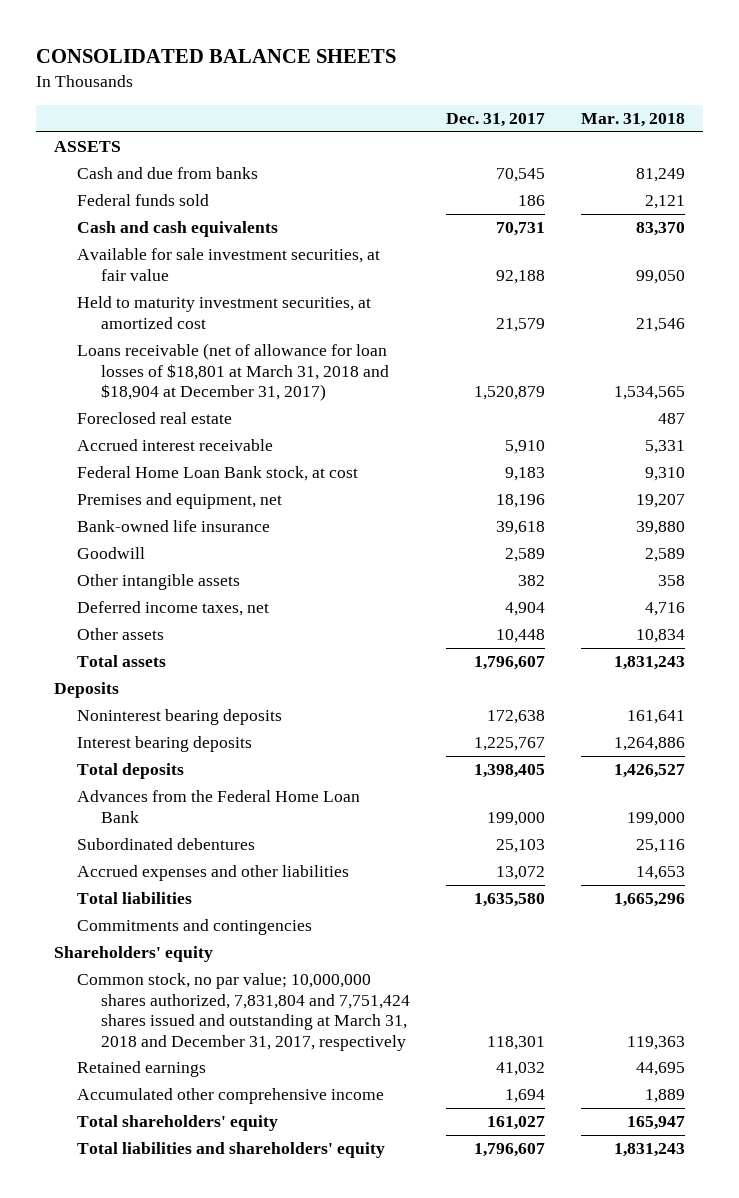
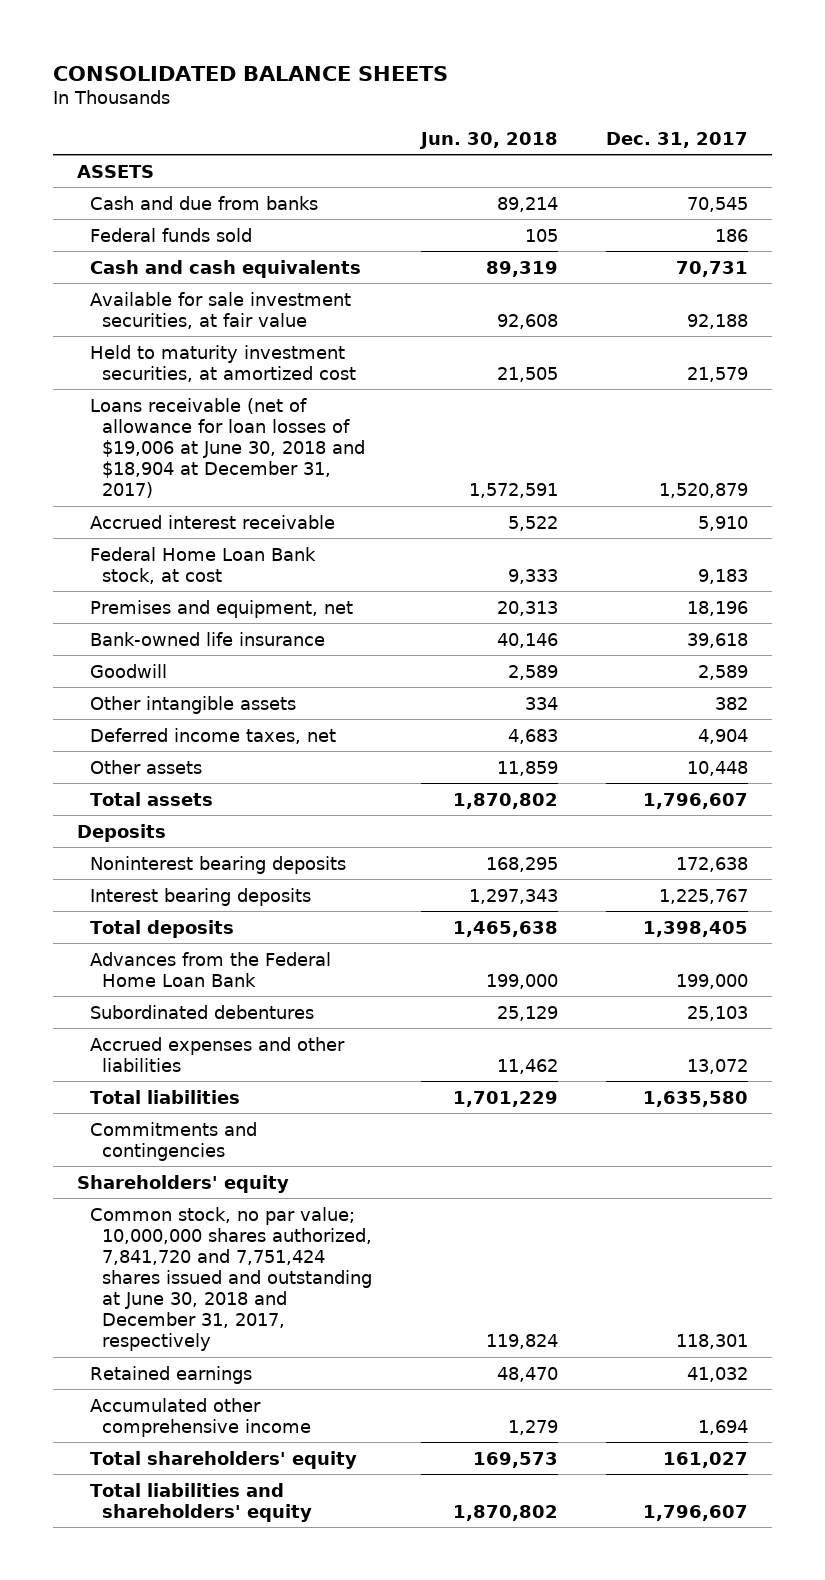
- | Dec. 31, 2017 | Mar. 31, 2018
+ | Jun. 30, 2018 | Dec. 31, 2017
- Loans receivable (net of allowance for loan losses of $18,801 at March 31, 2018 and $18,904 at December 31, 2017) | 1,520,879 | 1,534,565
- Foreclosed real estate | | 487
+ Loans receivable (net of allowance for loan losses of $19,006 at June 30, 2018 and $18,904 at December 31, 2017) | 1,572,591 | 1,520,879
- Common stock, no par value; 10,000,000 shares authorized, 7,831,804 and 7,751,424 shares issued and outstanding at March 31, 2018 and December 31, 2017, respectively | 118,301 | 119,363
+ Common stock, no par value; 10,000,000 shares authorized, 7,841,720 and 7,751,424 shares issued and outstanding at June 30, 2018 and December 31, 2017, respectively | 119,824 | 118,301

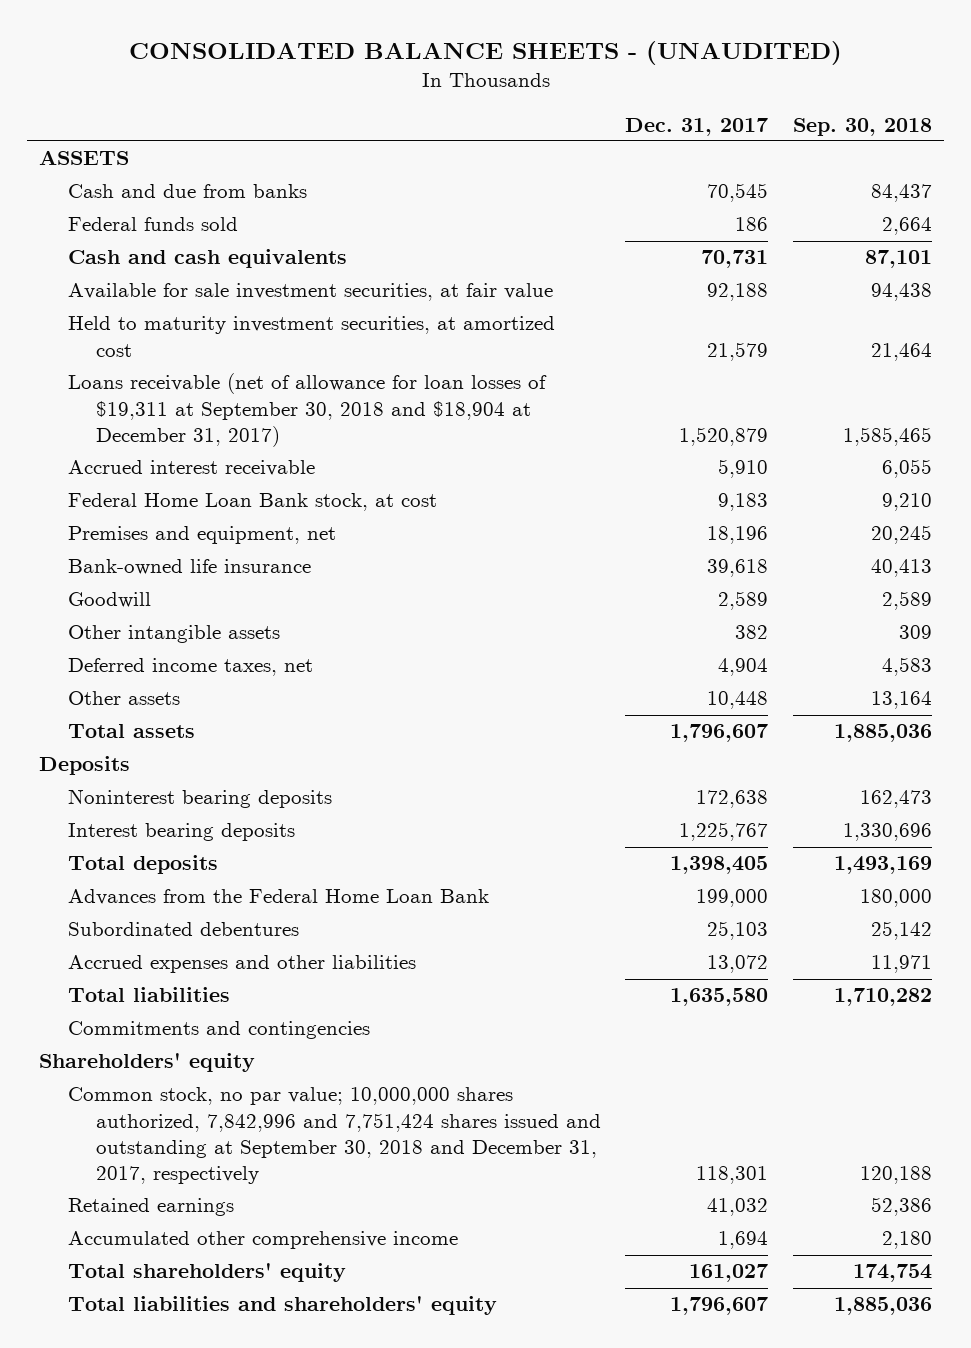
- CONSOLIDATED BALANCE SHEETS
+ CONSOLIDATED BALANCE SHEETS - (UNAUDITED)
- | Jun. 30, 2018 | Dec. 31, 2017
+ | Dec. 31, 2017 | Sep. 30, 2018
- Loans receivable (net of allowance for loan losses of $19,006 at June 30, 2018 and $18,904 at December 31, 2017) | 1,572,591 | 1,520,879
+ Loans receivable (net of allowance for loan losses of $19,311 at September 30, 2018 and $18,904 at December 31, 2017) | 1,520,879 | 1,585,465
- Common stock, no par value; 10,000,000 shares authorized, 7,841,720 and 7,751,424 shares issued and outstanding at June 30, 2018 and December 31, 2017, respectively | 119,824 | 118,301
+ Common stock, no par value; 10,000,000 shares authorized, 7,842,996 and 7,751,424 shares issued and outstanding at September 30, 2018 and December 31, 2017, respectively | 118,301 | 120,188

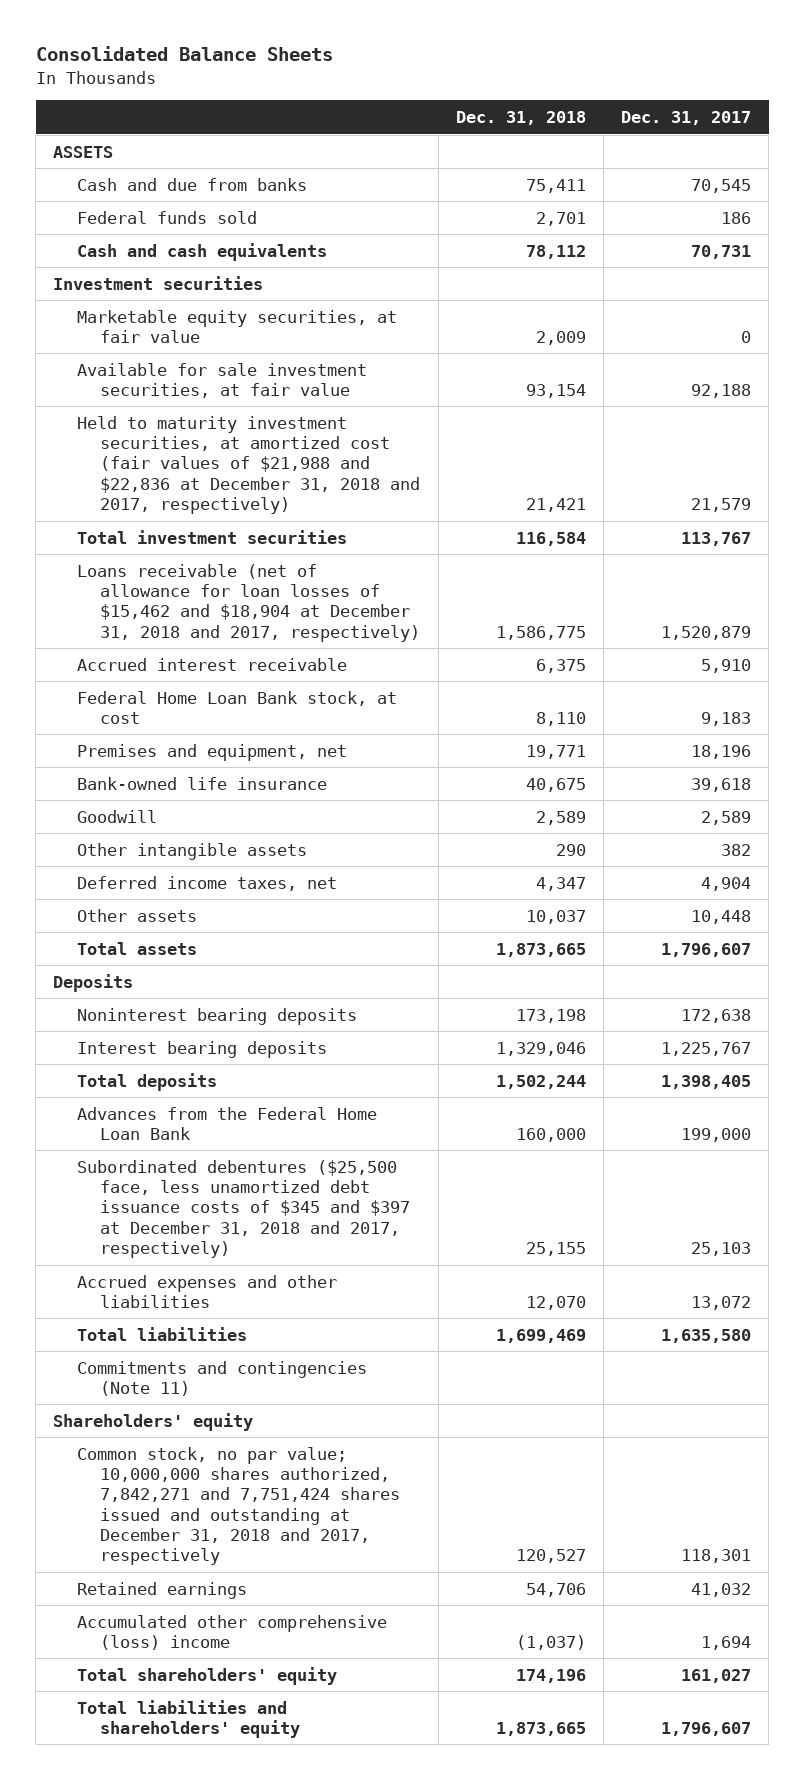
- CONSOLIDATED BALANCE SHEETS - (UNAUDITED)
+ Consolidated Balance Sheets
- | Dec. 31, 2017 | Sep. 30, 2018
+ | Dec. 31, 2018 | Dec. 31, 2017
+ Investment securities
+ Marketable equity securities, at fair value | 2,009 | 0
- Held to maturity investment securities, at amortized cost | 21,579 | 21,464
- Loans receivable (net of allowance for loan losses of $19,311 at September 30, 2018 and $18,904 at December 31, 2017) | 1,520,879 | 1,585,465
+ Held to maturity investment securities, at amortized cost (fair values of $21,988 and $22,836 at December 31, 2018 and 2017, respectively) | 21,421 | 21,579
+ Total investment securities | 116,584 | 113,767
+ Loans receivable (net of allowance for loan losses of $15,462 and $18,904 at December 31, 2018 and 2017, respectively) | 1,586,775 | 1,520,879
- Subordinated debentures | 25,103 | 25,142
+ Subordinated debentures ($25,500 face, less unamortized debt issuance costs of $345 and $397 at December 31, 2018 and 2017, respectively) | 25,155 | 25,103
- Commitments and contingencies
+ Commitments and contingencies (Note 11)
- Common stock, no par value; 10,000,000 shares authorized, 7,842,996 and 7,751,424 shares issued and outstanding at September 30, 2018 and December 31, 2017, respectively | 118,301 | 120,188
+ Common stock, no par value; 10,000,000 shares authorized, 7,842,271 and 7,751,424 shares issued and outstanding at December 31, 2018 and 2017, respectively | 120,527 | 118,301
- Accumulated other comprehensive income | 1,694 | 2,180
+ Accumulated other comprehensive (loss) income | (1,037) | 1,694

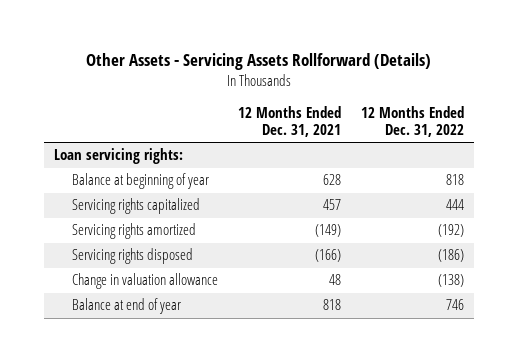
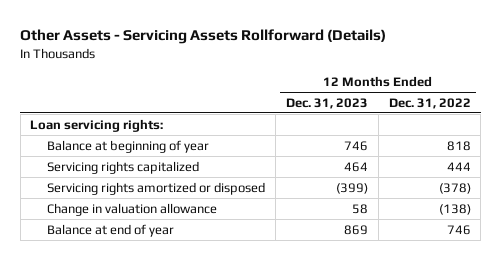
- | 12 Months Ended Dec. 31, 2021 | 12 Months Ended Dec. 31, 2022
+ | 12 Months Ended Dec. 31, 2023 | 12 Months Ended Dec. 31, 2022
- Servicing rights amortized | (149) | (192)
- Servicing rights disposed | (166) | (186)
+ Servicing rights amortized or disposed | (399) | (378)

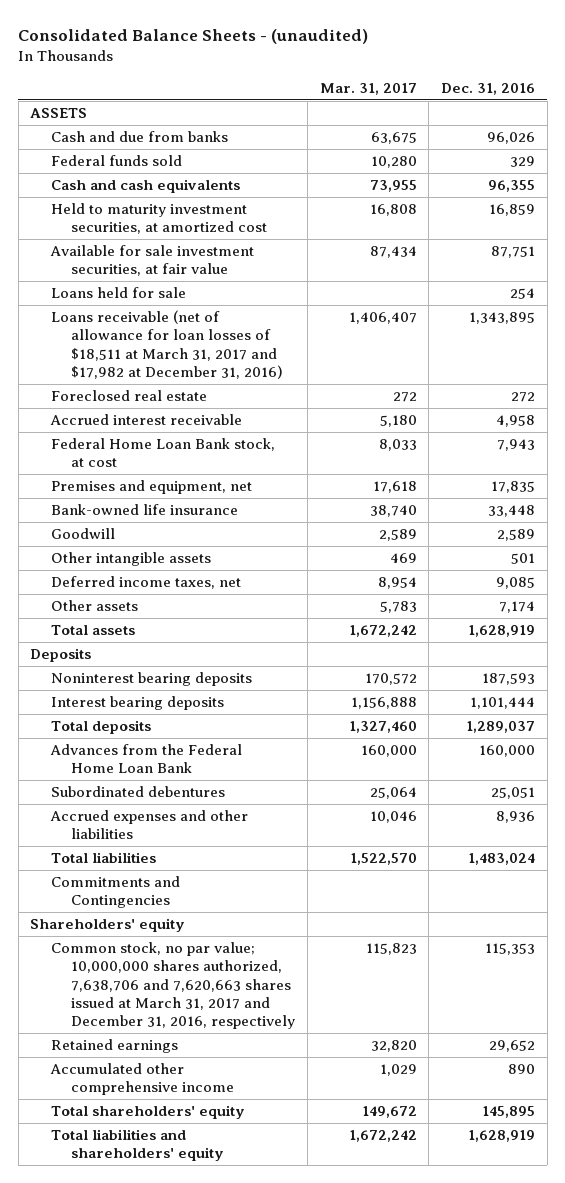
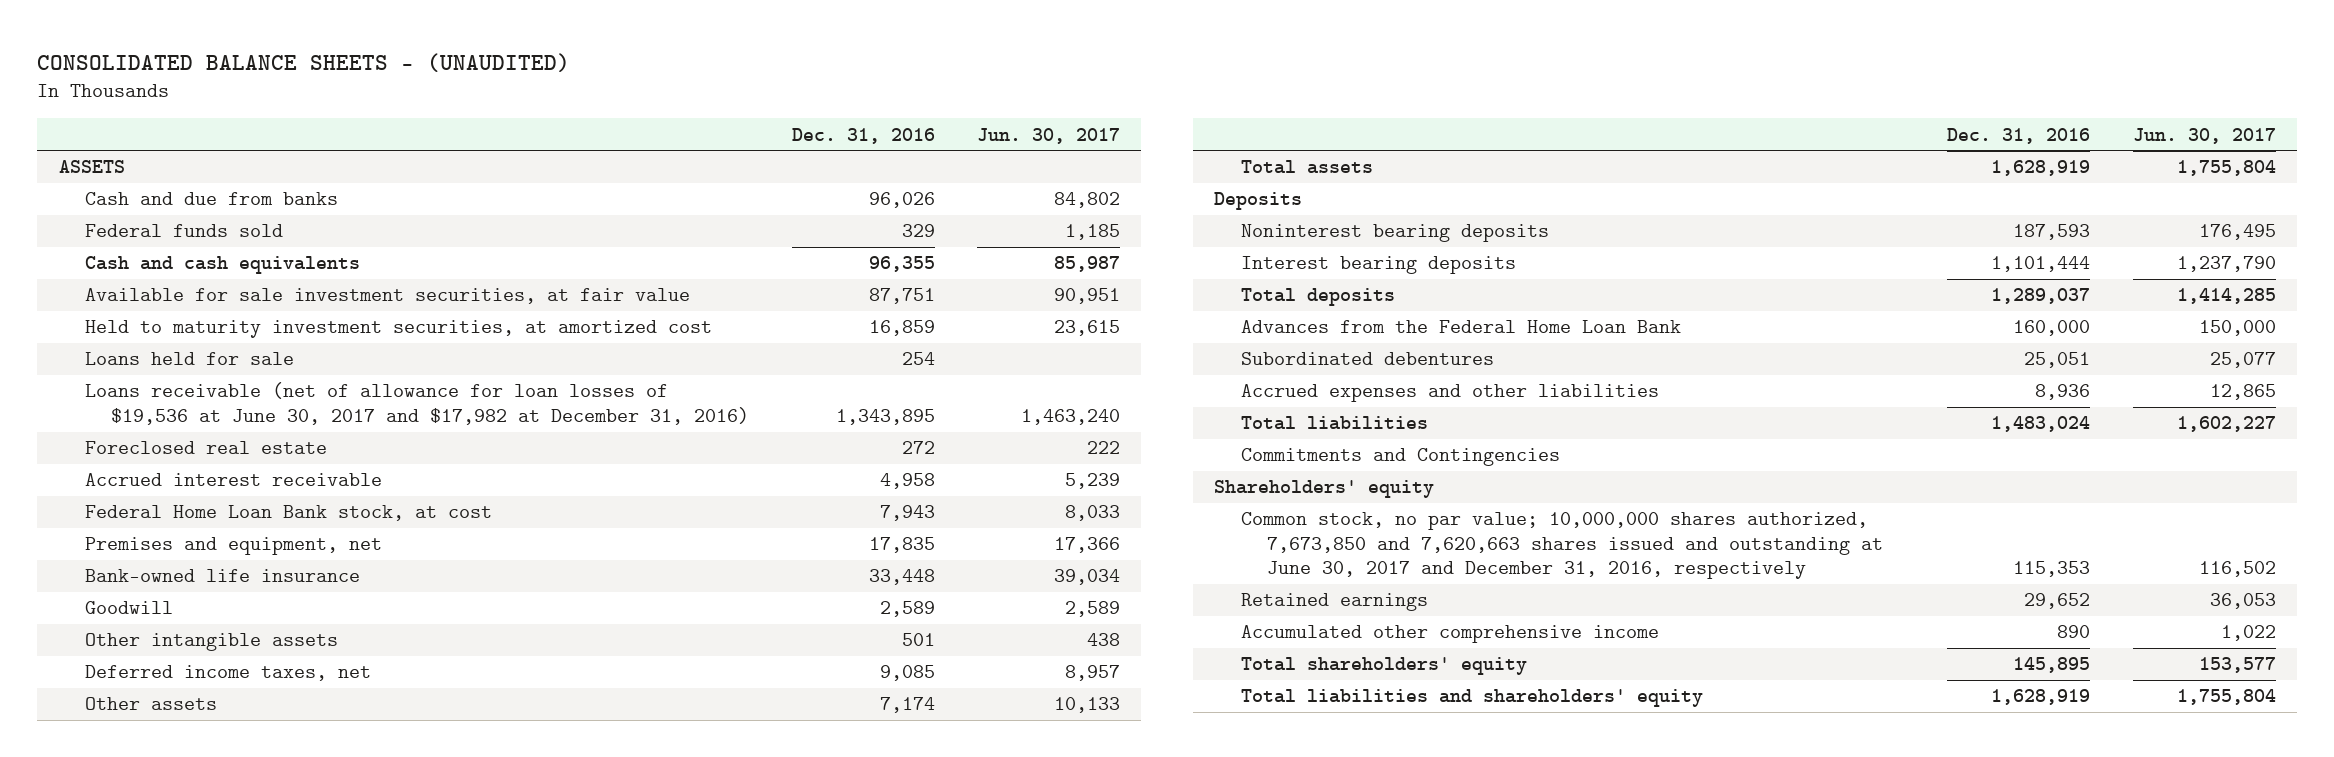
- Consolidated Balance Sheets - (unaudited)
+ CONSOLIDATED BALANCE SHEETS - (UNAUDITED)
- | Mar. 31, 2017 | Dec. 31, 2016
+ | Dec. 31, 2016 | Jun. 30, 2017
moved down: Held to maturity investment securities, at amortized cost | 16,859 | 23,615
- Loans receivable (net of allowance for loan losses of $18,511 at March 31, 2017 and $17,982 at December 31, 2016) | 1,406,407 | 1,343,895
+ Loans receivable (net of allowance for loan losses of $19,536 at June 30, 2017 and $17,982 at December 31, 2016) | 1,343,895 | 1,463,240
- Common stock, no par value; 10,000,000 shares authorized, 7,638,706 and 7,620,663 shares issued at March 31, 2017 and December 31, 2016, respectively | 115,823 | 115,353
+ Common stock, no par value; 10,000,000 shares authorized, 7,673,850 and 7,620,663 shares issued and outstanding at June 30, 2017 and December 31, 2016, respectively | 115,353 | 116,502

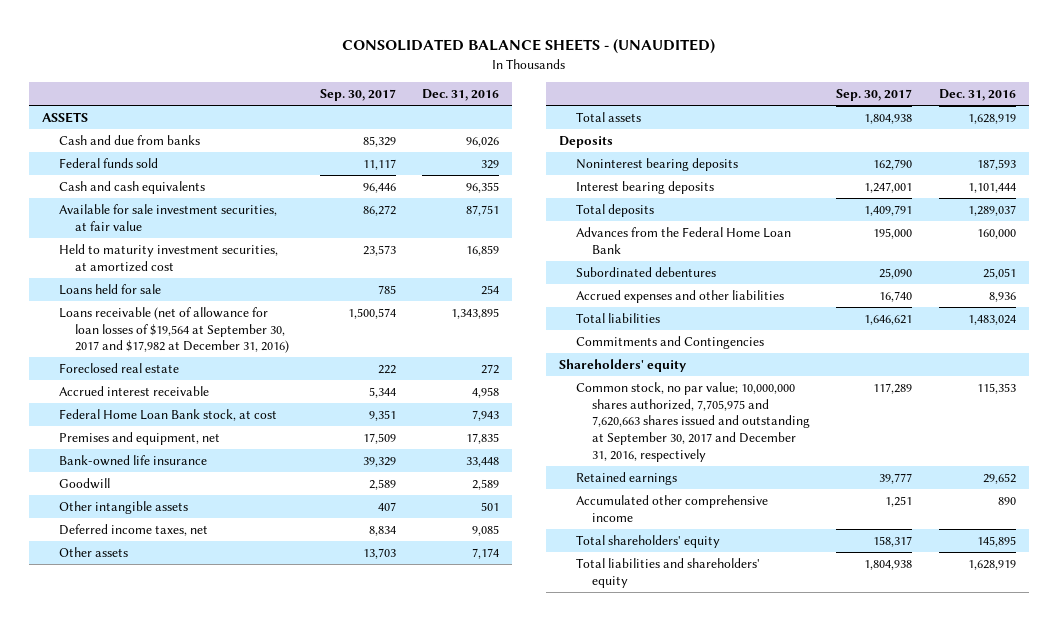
- | Dec. 31, 2016 | Jun. 30, 2017
+ | Sep. 30, 2017 | Dec. 31, 2016
- Loans receivable (net of allowance for loan losses of $19,536 at June 30, 2017 and $17,982 at December 31, 2016) | 1,343,895 | 1,463,240
+ Loans receivable (net of allowance for loan losses of $19,564 at September 30, 2017 and $17,982 at December 31, 2016) | 1,500,574 | 1,343,895
- Common stock, no par value; 10,000,000 shares authorized, 7,673,850 and 7,620,663 shares issued and outstanding at June 30, 2017 and December 31, 2016, respectively | 115,353 | 116,502
+ Common stock, no par value; 10,000,000 shares authorized, 7,705,975 and 7,620,663 shares issued and outstanding at September 30, 2017 and December 31, 2016, respectively | 117,289 | 115,353

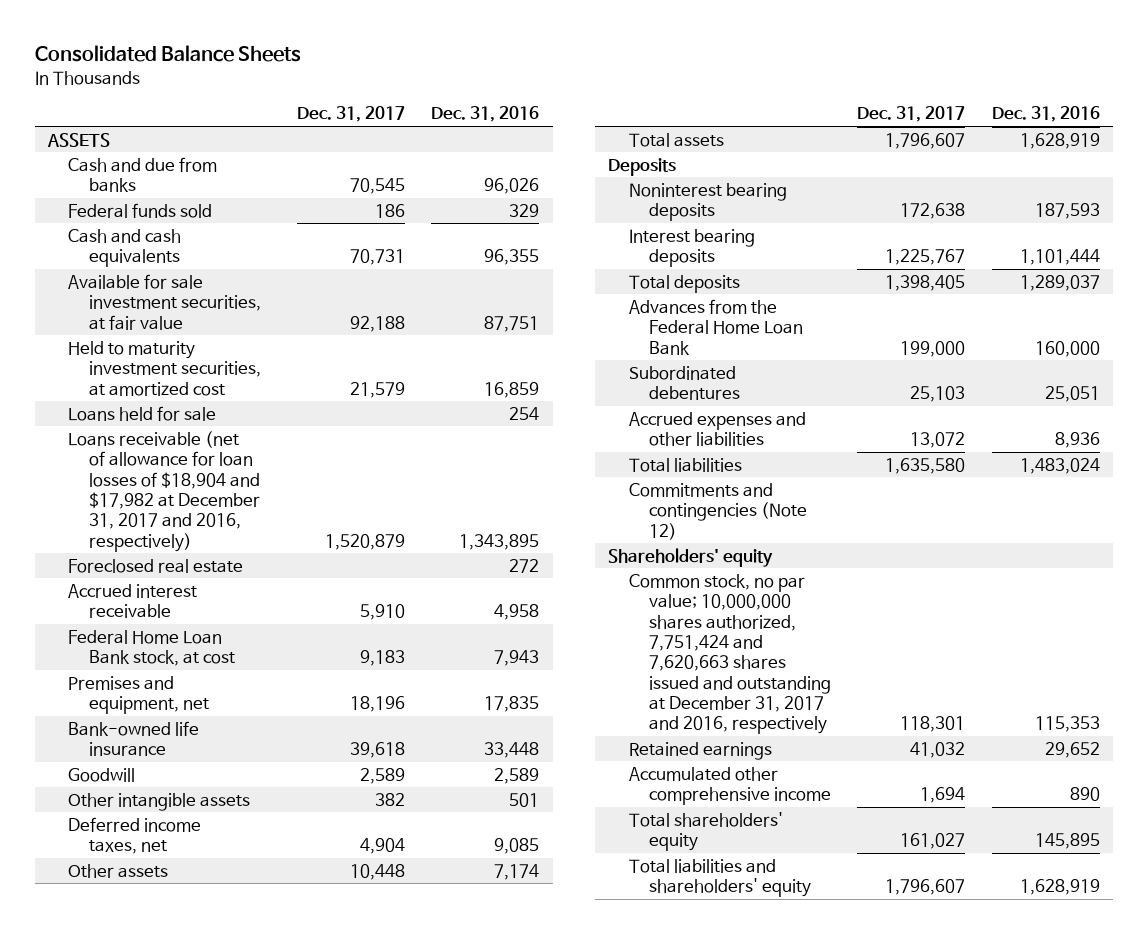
- CONSOLIDATED BALANCE SHEETS - (UNAUDITED)
+ Consolidated Balance Sheets
- | Sep. 30, 2017 | Dec. 31, 2016
+ | Dec. 31, 2017 | Dec. 31, 2016
- Loans receivable (net of allowance for loan losses of $19,564 at September 30, 2017 and $17,982 at December 31, 2016) | 1,500,574 | 1,343,895
+ Loans receivable (net of allowance for loan losses of $18,904 and $17,982 at December 31, 2017 and 2016, respectively) | 1,520,879 | 1,343,895
- Commitments and Contingencies
+ Commitments and contingencies (Note 12)
- Common stock, no par value; 10,000,000 shares authorized, 7,705,975 and 7,620,663 shares issued and outstanding at September 30, 2017 and December 31, 2016, respectively | 117,289 | 115,353
+ Common stock, no par value; 10,000,000 shares authorized, 7,751,424 and 7,620,663 shares issued and outstanding at December 31, 2017 and 2016, respectively | 118,301 | 115,353

